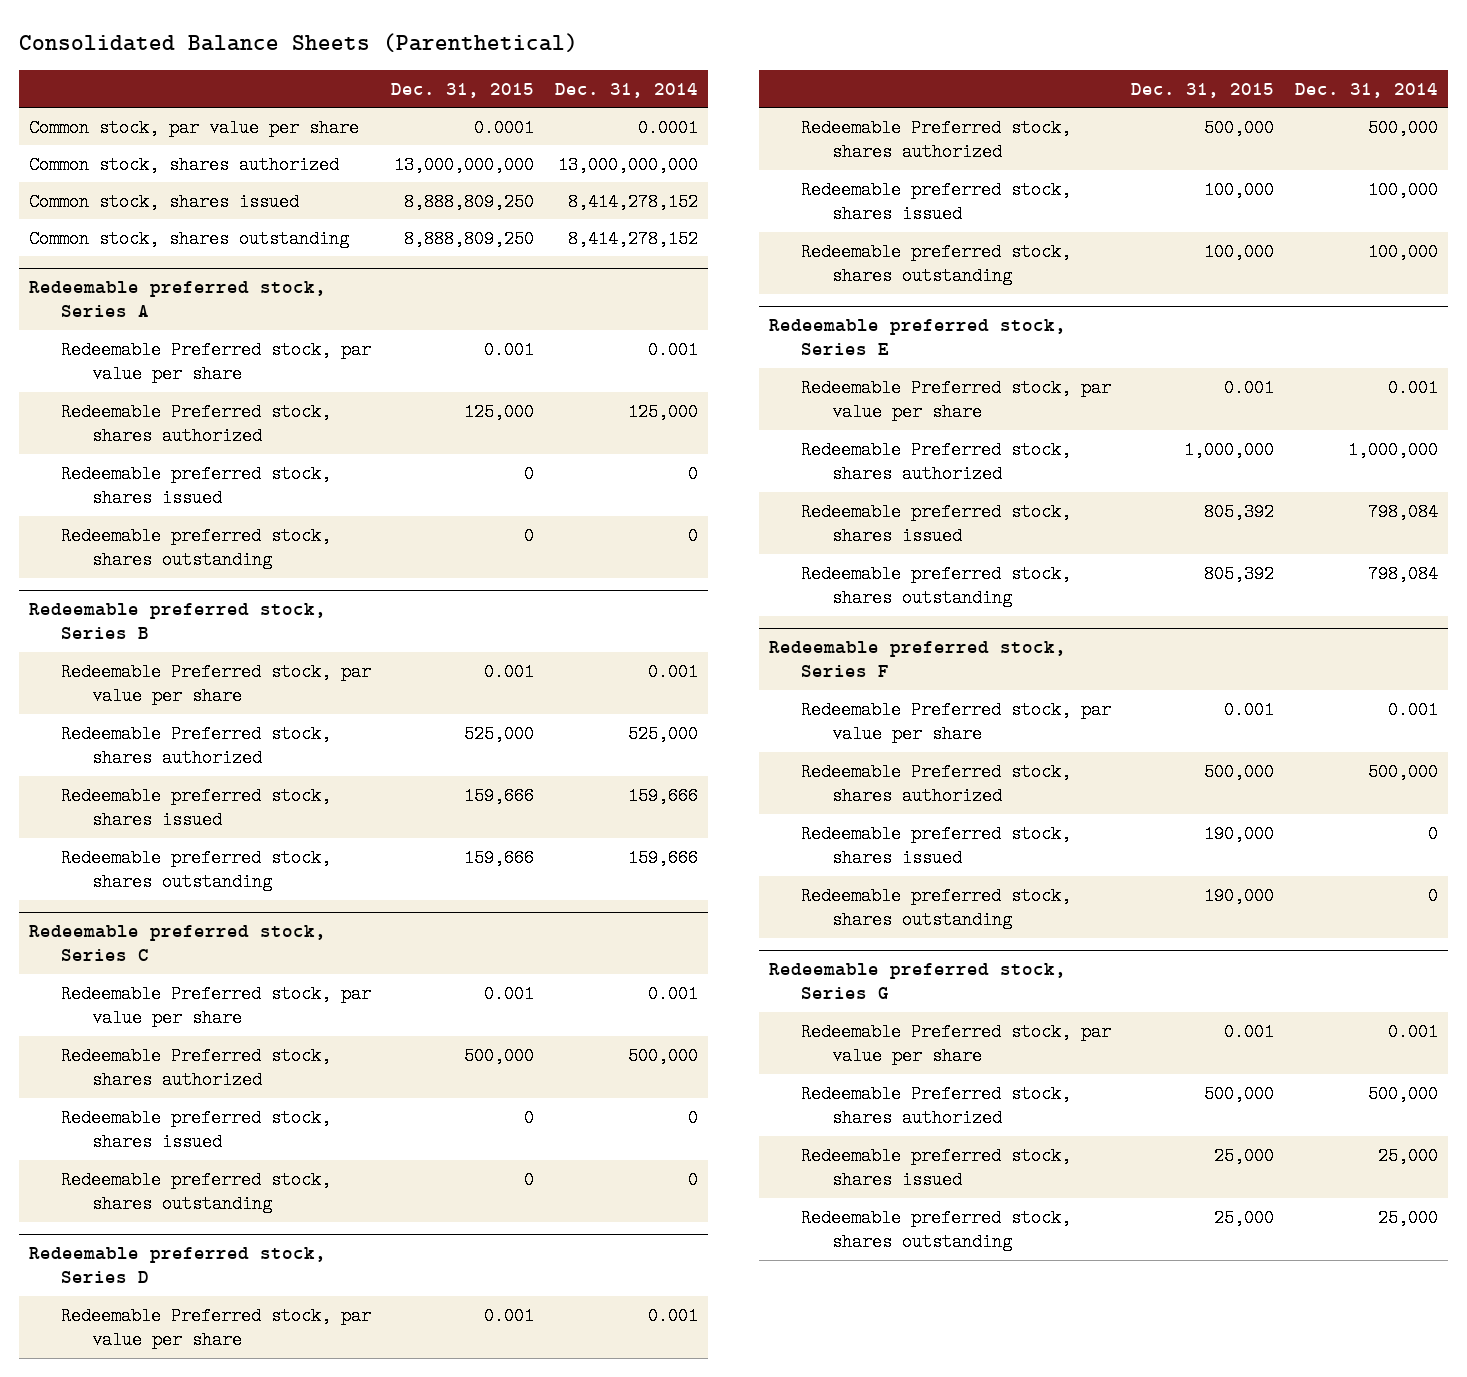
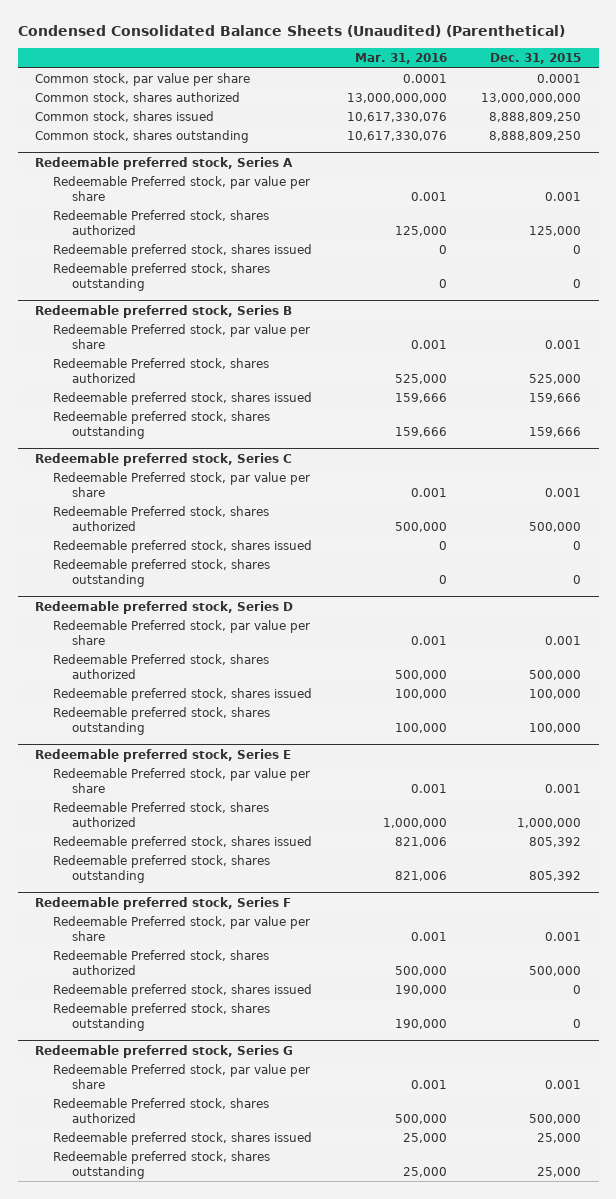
- Consolidated Balance Sheets (Parenthetical)
+ Condensed Consolidated Balance Sheets (Unaudited) (Parenthetical)
- | Dec. 31, 2015 | Dec. 31, 2014
+ | Mar. 31, 2016 | Dec. 31, 2015
@ Redeemable preferred stock, Series F
- Redeemable preferred stock, shares issued | 190,000 | 0
- Redeemable preferred stock, shares outstanding | 190,000 | 0
+ Redeemable preferred stock, shares issued | 190,000 | 0
+ Redeemable preferred stock, shares outstanding | 190,000 | 0

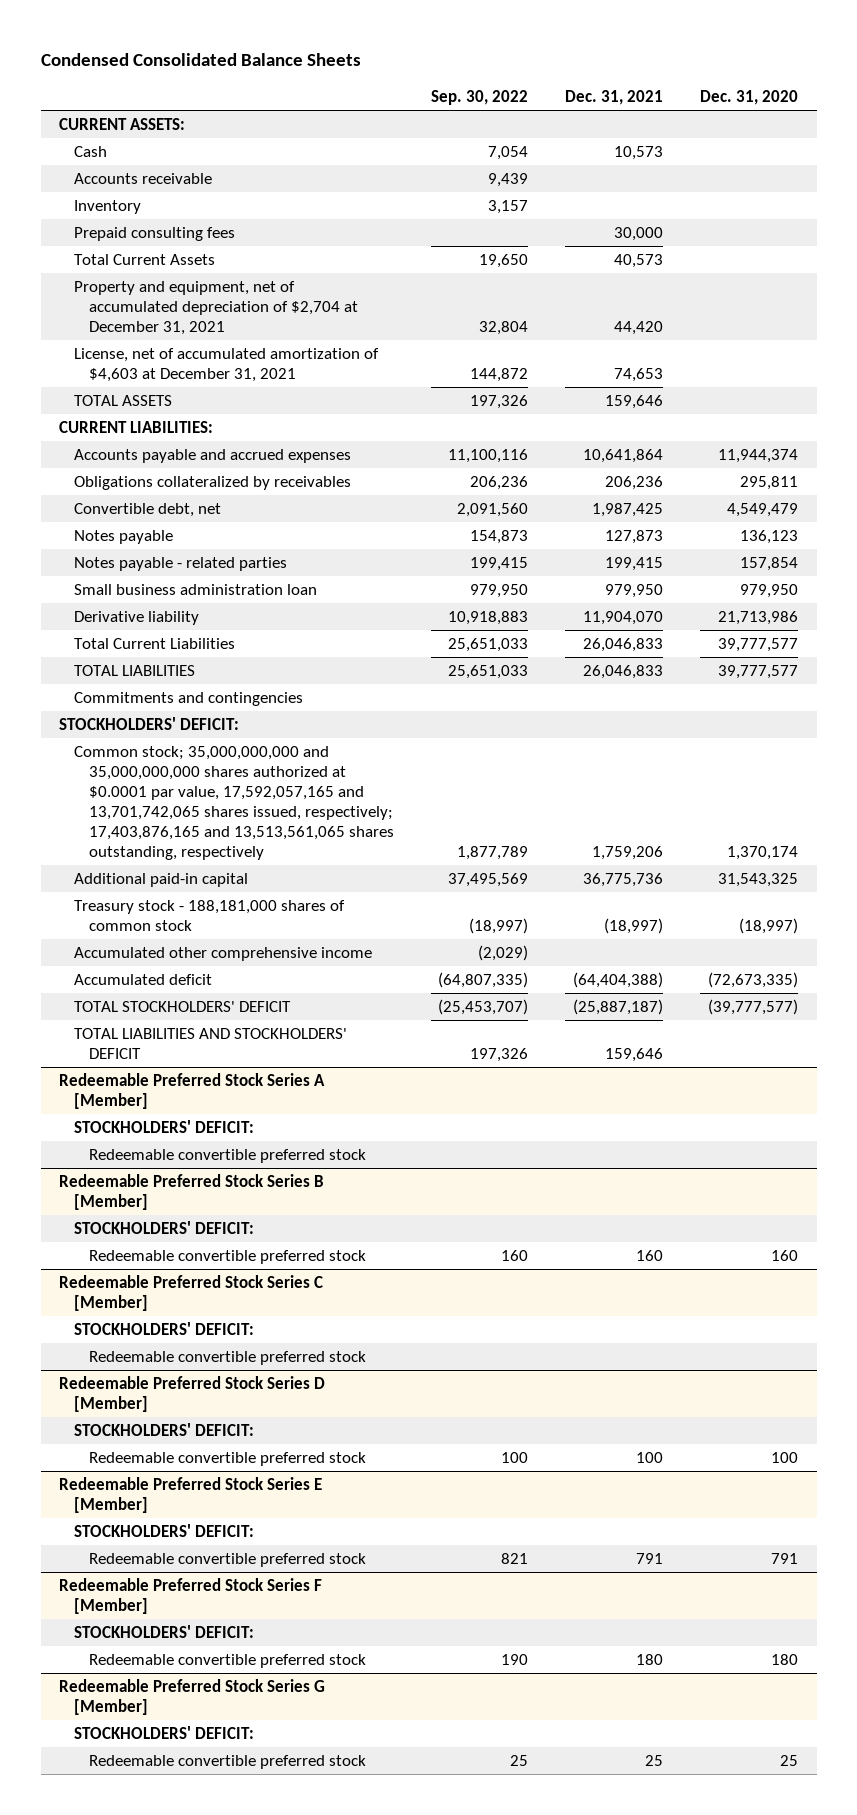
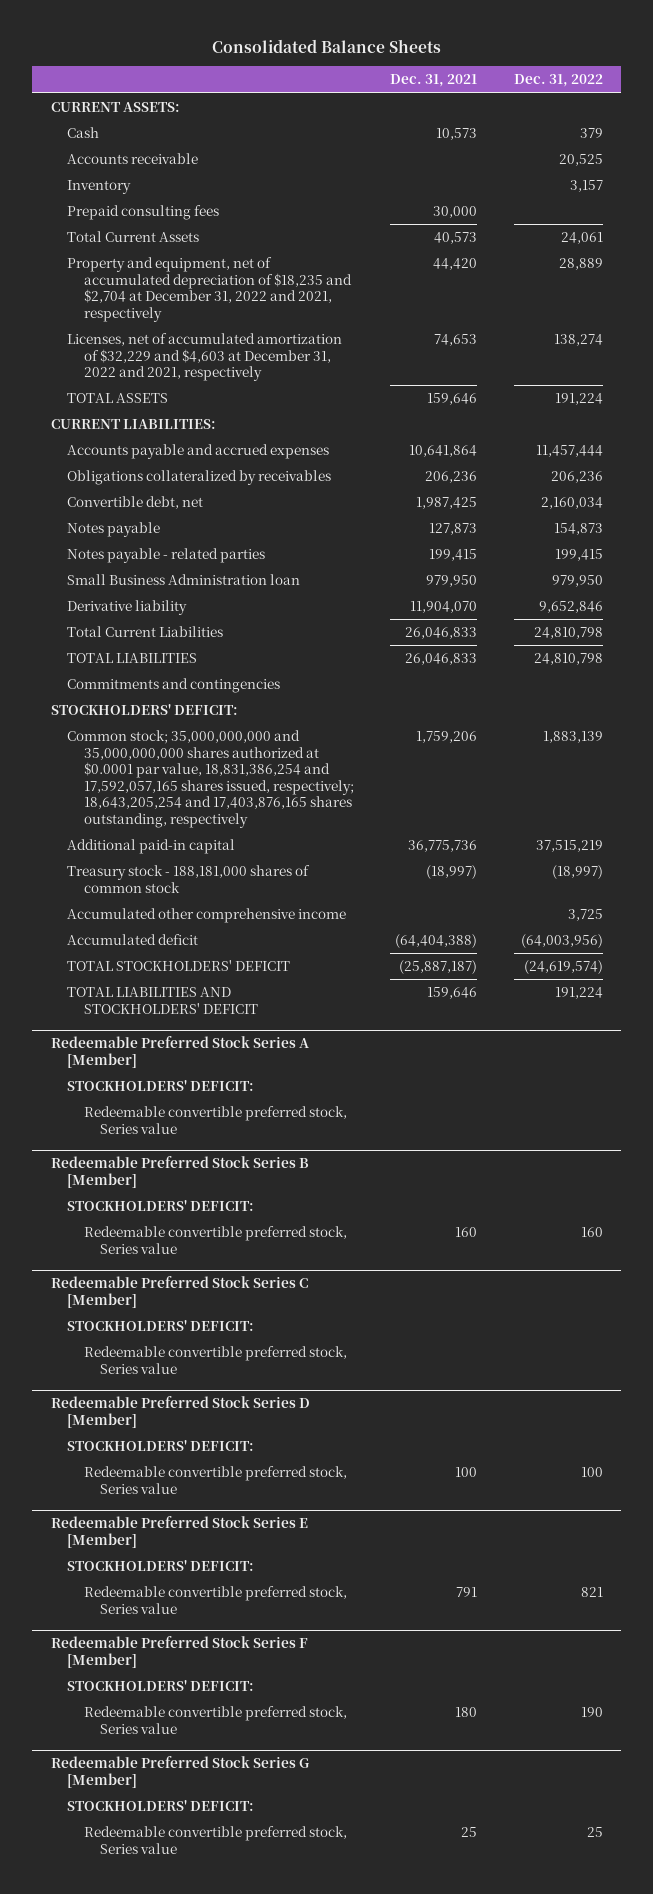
- Condensed Consolidated Balance Sheets
+ Consolidated Balance Sheets
- | Sep. 30, 2022 | Dec. 31, 2021 | Dec. 31, 2020
+ | Dec. 31, 2021 | Dec. 31, 2022
- Property and equipment, net of accumulated depreciation of $2,704 at December 31, 2021 | 32,804 | 44,420 |
- License, net of accumulated amortization of $4,603 at December 31, 2021 | 144,872 | 74,653 |
+ Property and equipment, net of accumulated depreciation of $18,235 and $2,704 at December 31, 2022 and 2021, respectively | 44,420 | 28,889
+ Licenses, net of accumulated amortization of $32,229 and $4,603 at December 31, 2022 and 2021, respectively | 74,653 | 138,274
- Small business administration loan | 979,950 | 979,950 | 979,950
+ Small Business Administration loan | 979,950 | 979,950
- Common stock; 35,000,000,000 and 35,000,000,000 shares authorized at $0.0001 par value, 17,592,057,165 and 13,701,742,065 shares issued, respectively; 17,403,876,165 and 13,513,561,065 shares outstanding, respectively | 1,877,789 | 1,759,206 | 1,370,174
+ Common stock; 35,000,000,000 and 35,000,000,000 shares authorized at $0.0001 par value, 18,831,386,254 and 17,592,057,165 shares issued, respectively; 18,643,205,254 and 17,403,876,165 shares outstanding, respectively | 1,759,206 | 1,883,139
@ Redeemable Preferred Stock Series A [Member]
- Redeemable convertible preferred stock
+ Redeemable convertible preferred stock, Series value
@ Redeemable Preferred Stock Series B [Member]
- Redeemable convertible preferred stock | 160 | 160 | 160
+ Redeemable convertible preferred stock, Series value | 160 | 160
@ Redeemable Preferred Stock Series C [Member]
- Redeemable convertible preferred stock
+ Redeemable convertible preferred stock, Series value
@ Redeemable Preferred Stock Series D [Member]
- Redeemable convertible preferred stock | 100 | 100 | 100
+ Redeemable convertible preferred stock, Series value | 100 | 100
@ Redeemable Preferred Stock Series E [Member]
- Redeemable convertible preferred stock | 821 | 791 | 791
+ Redeemable convertible preferred stock, Series value | 791 | 821
@ Redeemable Preferred Stock Series F [Member]
- Redeemable convertible preferred stock | 190 | 180 | 180
+ Redeemable convertible preferred stock, Series value | 180 | 190
@ Redeemable Preferred Stock Series G [Member]
- Redeemable convertible preferred stock | 25 | 25 | 25
+ Redeemable convertible preferred stock, Series value | 25 | 25

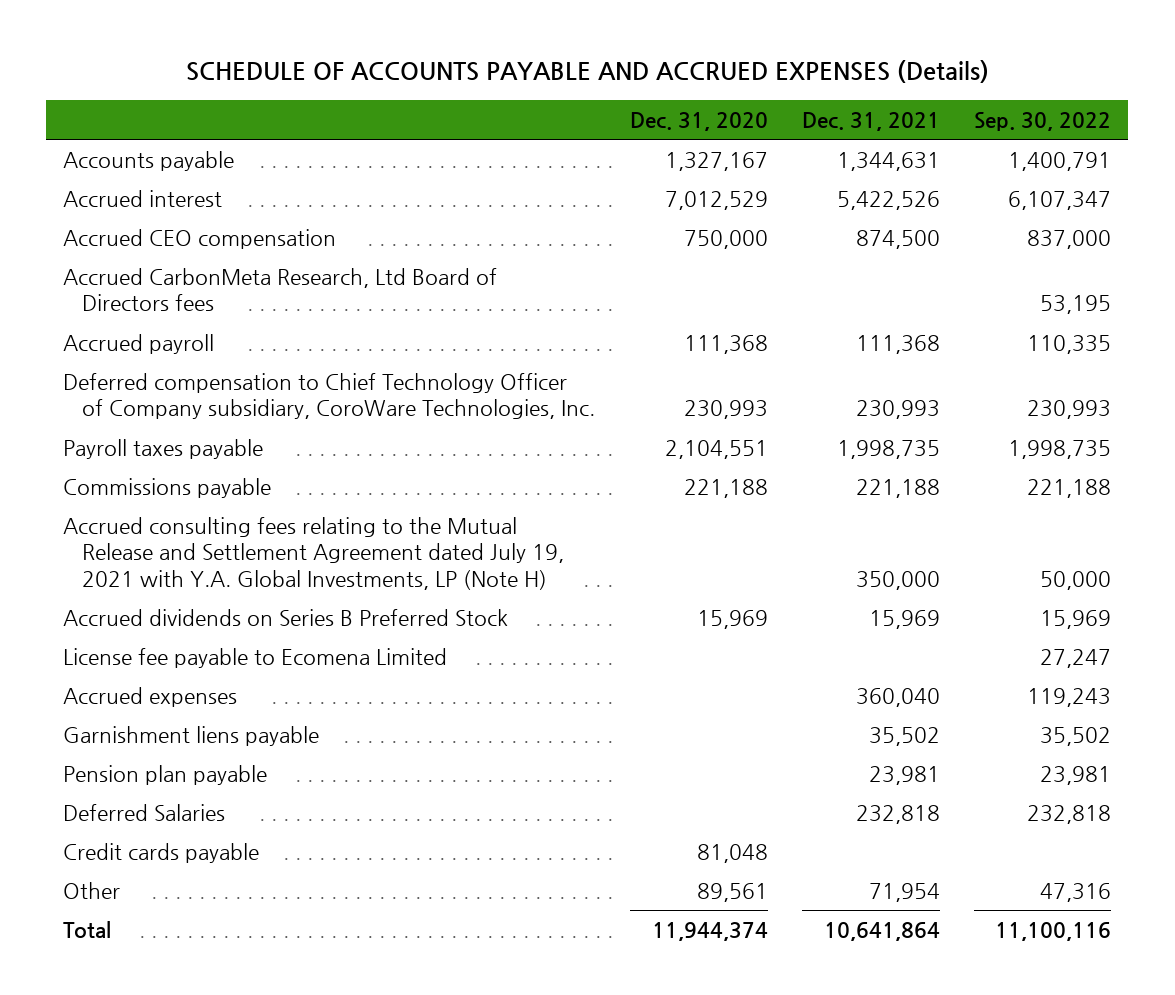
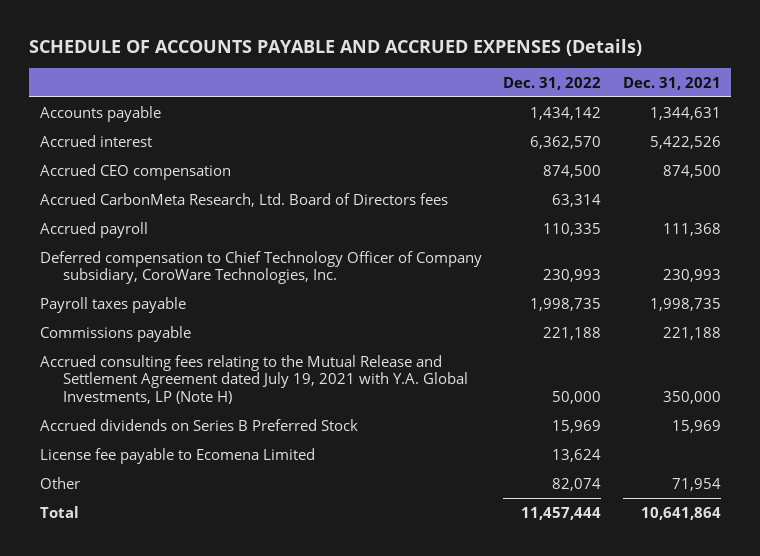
- | Dec. 31, 2020 | Dec. 31, 2021 | Sep. 30, 2022
+ | Dec. 31, 2022 | Dec. 31, 2021
- Accrued CarbonMeta Research, Ltd Board of Directors fees | | | 53,195
+ Accrued CarbonMeta Research, Ltd. Board of Directors fees | 63,314 |
- Accrued expenses | | 360,040 | 119,243
- Garnishment liens payable | | 35,502 | 35,502
- Pension plan payable | | 23,981 | 23,981
- Deferred Salaries | | 232,818 | 232,818
- Credit cards payable | 81,048 | |

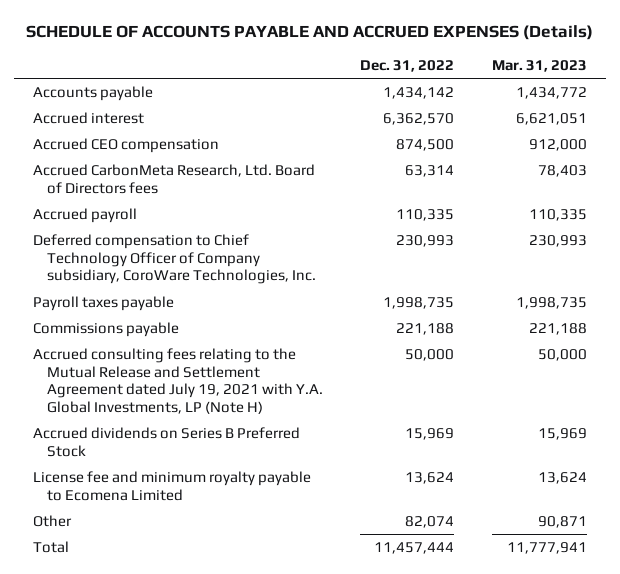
- | Dec. 31, 2022 | Dec. 31, 2021
+ | Dec. 31, 2022 | Mar. 31, 2023
- License fee payable to Ecomena Limited | 13,624 |
+ License fee and minimum royalty payable to Ecomena Limited | 13,624 | 13,624

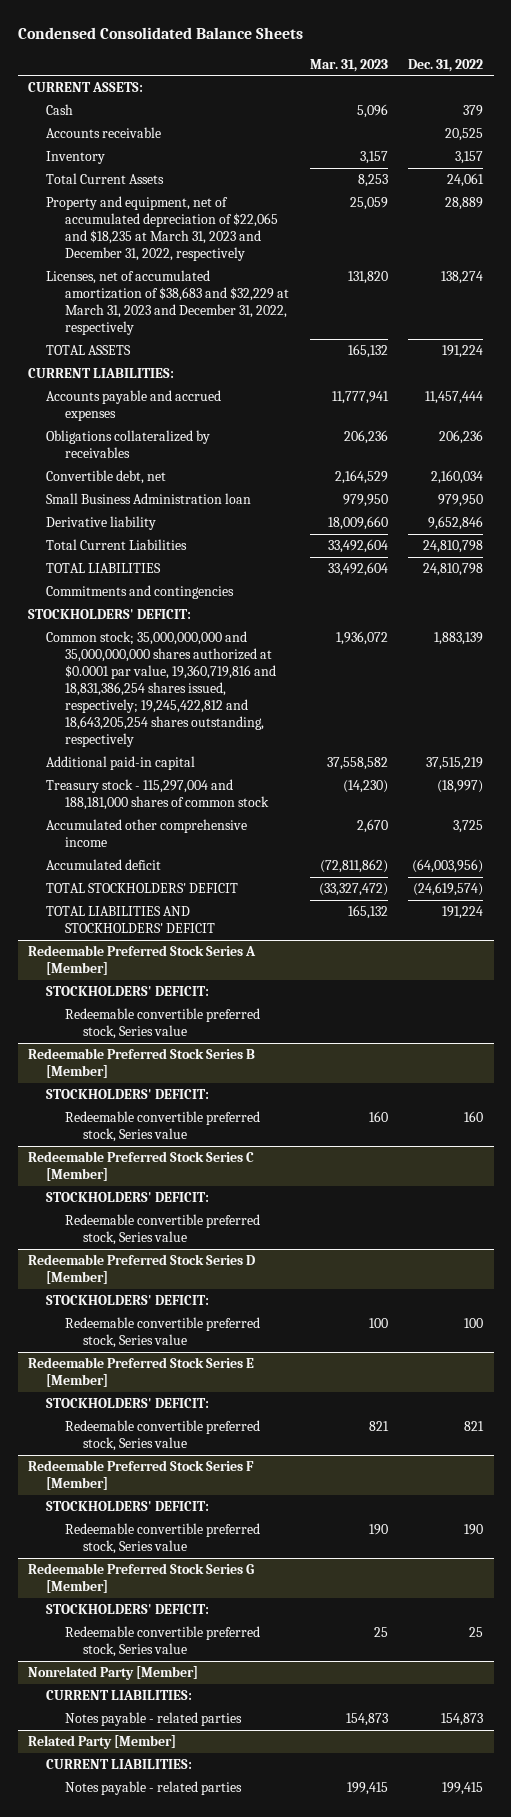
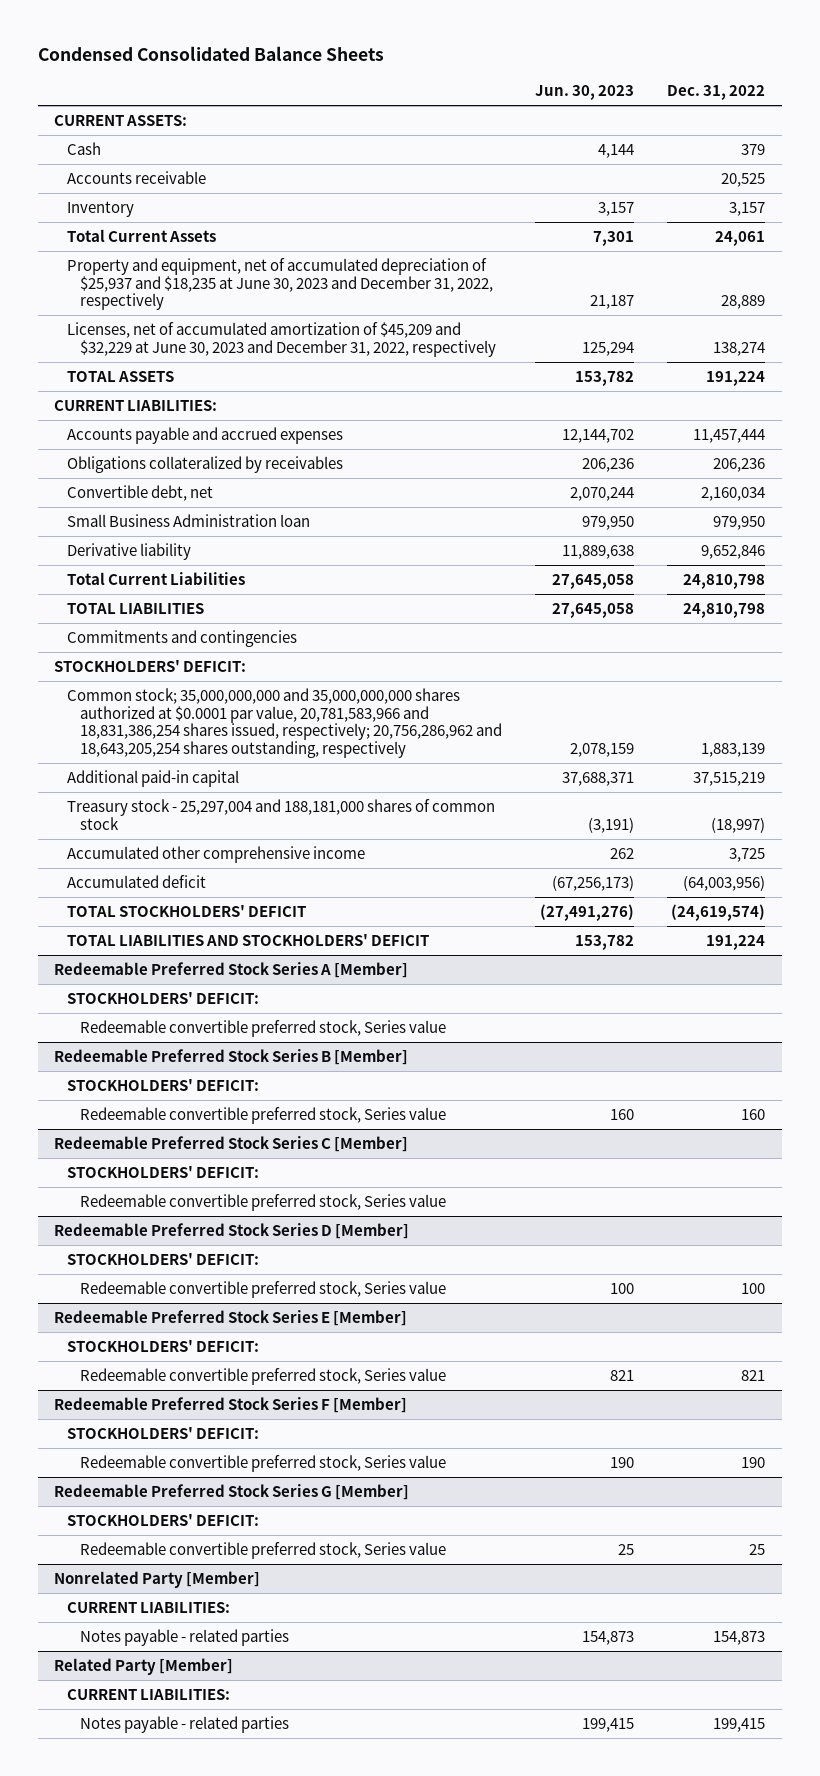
- | Mar. 31, 2023 | Dec. 31, 2022
+ | Jun. 30, 2023 | Dec. 31, 2022
- Property and equipment, net of accumulated depreciation of $22,065 and $18,235 at March 31, 2023 and December 31, 2022, respectively | 25,059 | 28,889
- Licenses, net of accumulated amortization of $38,683 and $32,229 at March 31, 2023 and December 31, 2022, respectively | 131,820 | 138,274
+ Property and equipment, net of accumulated depreciation of $25,937 and $18,235 at June 30, 2023 and December 31, 2022, respectively | 21,187 | 28,889
+ Licenses, net of accumulated amortization of $45,209 and $32,229 at June 30, 2023 and December 31, 2022, respectively | 125,294 | 138,274
- Common stock; 35,000,000,000 and 35,000,000,000 shares authorized at $0.0001 par value, 19,360,719,816 and 18,831,386,254 shares issued, respectively; 19,245,422,812 and 18,643,205,254 shares outstanding, respectively | 1,936,072 | 1,883,139
+ Common stock; 35,000,000,000 and 35,000,000,000 shares authorized at $0.0001 par value, 20,781,583,966 and 18,831,386,254 shares issued, respectively; 20,756,286,962 and 18,643,205,254 shares outstanding, respectively | 2,078,159 | 1,883,139
- Treasury stock - 115,297,004 and 188,181,000 shares of common stock | (14,230) | (18,997)
+ Treasury stock - 25,297,004 and 188,181,000 shares of common stock | (3,191) | (18,997)

